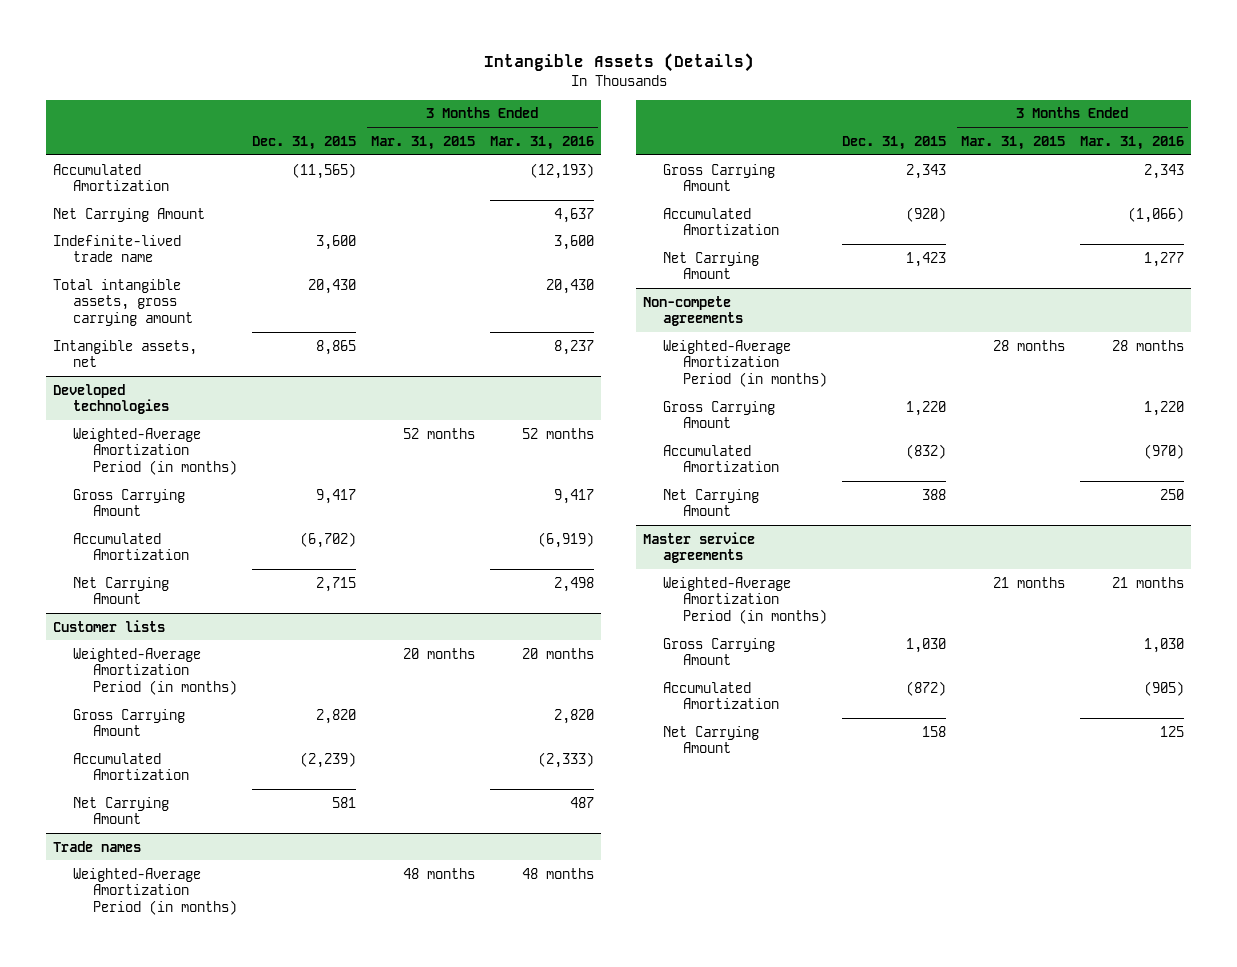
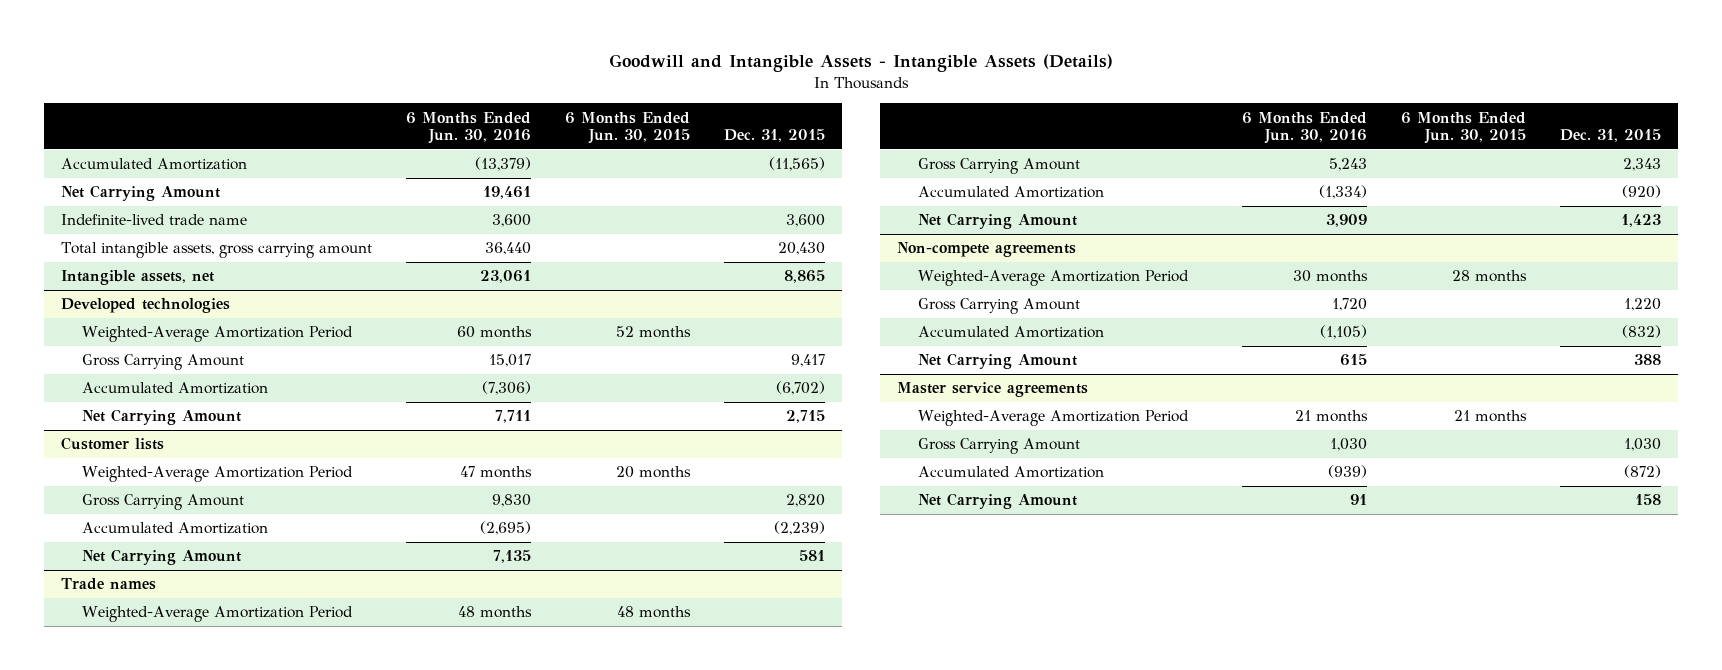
- Intangible Assets (Details)
+ Goodwill and Intangible Assets - Intangible Assets (Details)
- | Dec. 31, 2015 | 3 Months Ended Mar. 31, 2015 | 3 Months Ended Mar. 31, 2016
+ | 6 Months Ended Jun. 30, 2016 | 6 Months Ended Jun. 30, 2015 | Dec. 31, 2015
@ Developed technologies
- Weighted-Average Amortization Period (in months) | | 52 months | 52 months
+ Weighted-Average Amortization Period | 60 months | 52 months |
@ Customer lists
- Weighted-Average Amortization Period (in months) | | 20 months | 20 months
+ Weighted-Average Amortization Period | 47 months | 20 months |
@ Trade names
- Weighted-Average Amortization Period (in months) | | 48 months | 48 months
+ Weighted-Average Amortization Period | 48 months | 48 months |
@ Non-compete agreements
- Weighted-Average Amortization Period (in months) | | 28 months | 28 months
+ Weighted-Average Amortization Period | 30 months | 28 months |
@ Master service agreements
- Weighted-Average Amortization Period (in months) | | 21 months | 21 months
+ Weighted-Average Amortization Period | 21 months | 21 months |

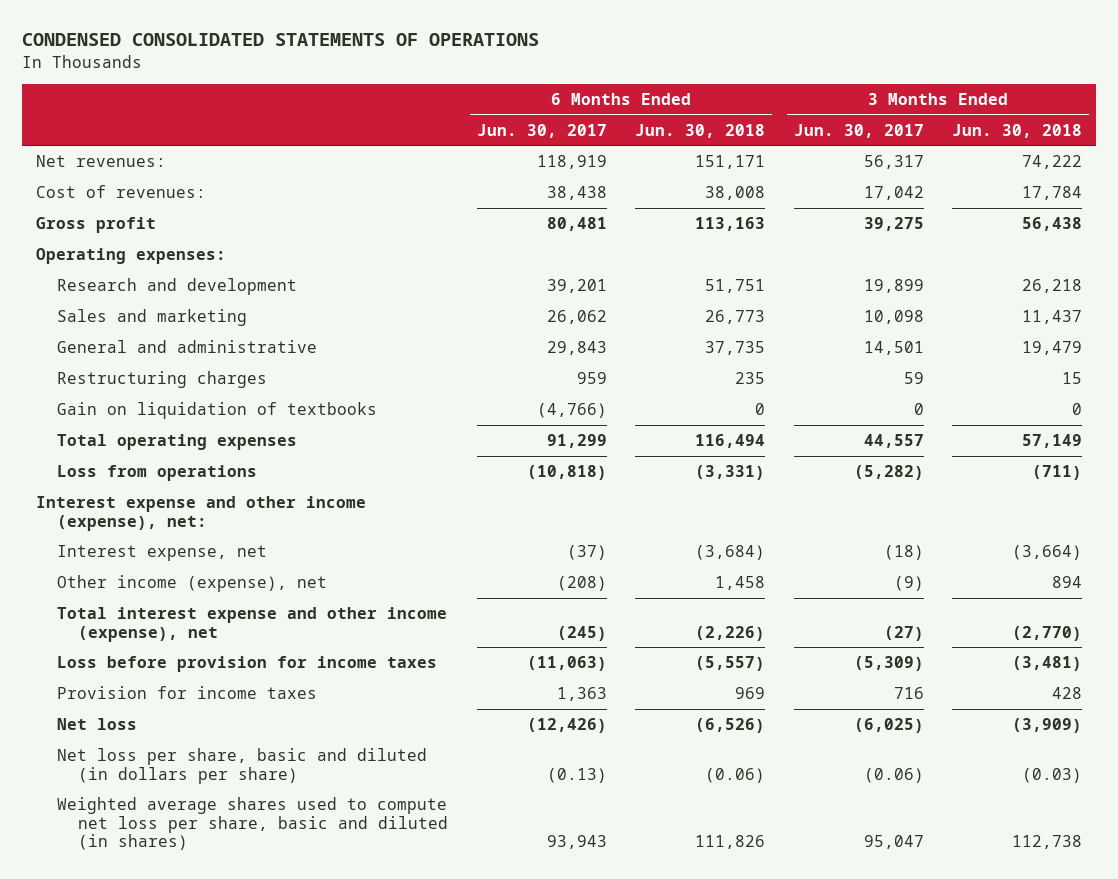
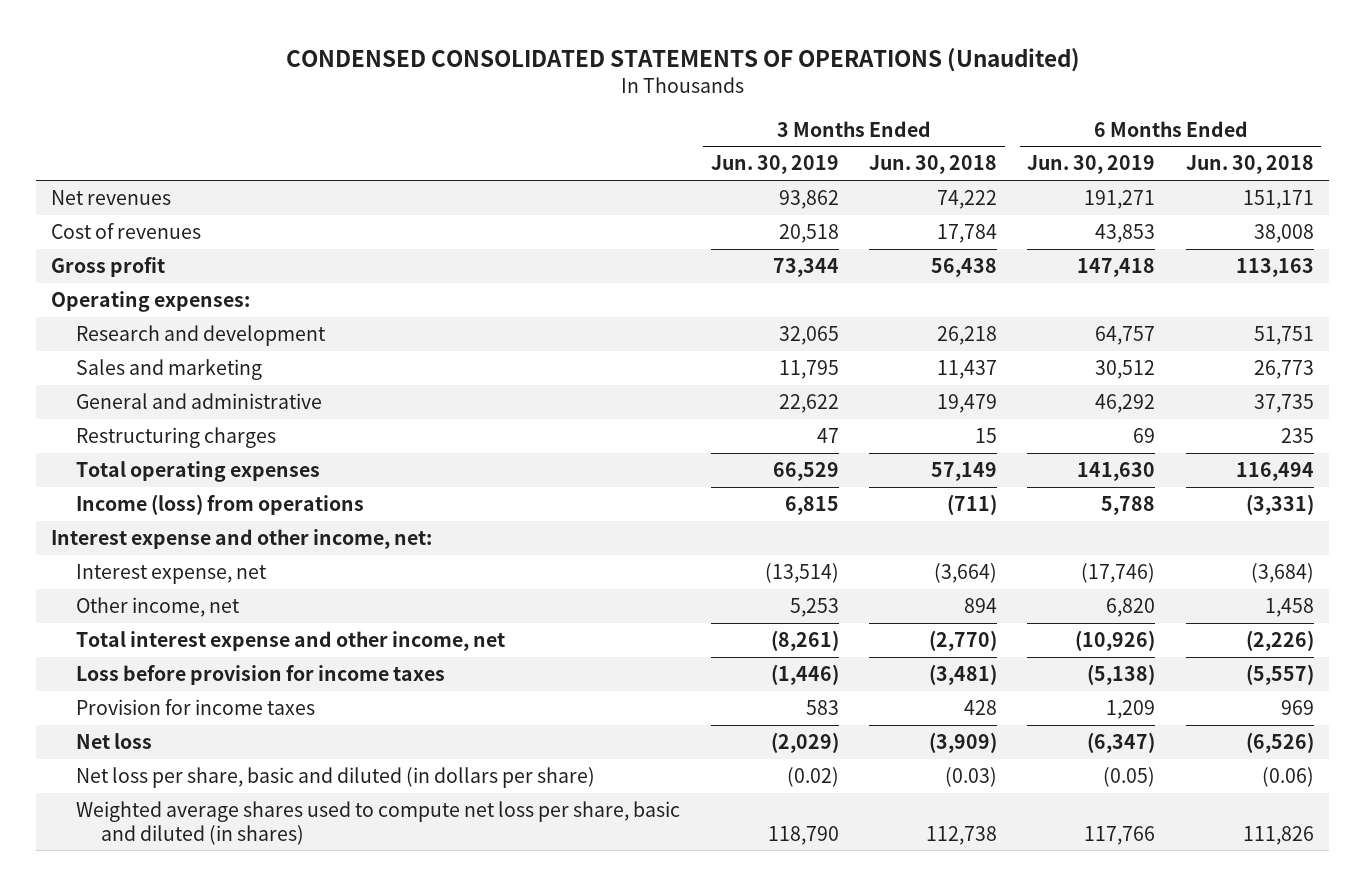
- CONDENSED CONSOLIDATED STATEMENTS OF OPERATIONS
+ CONDENSED CONSOLIDATED STATEMENTS OF OPERATIONS (Unaudited)
- | 6 Months Ended Jun. 30, 2017 | 6 Months Ended Jun. 30, 2018 | 3 Months Ended Jun. 30, 2017 | 3 Months Ended Jun. 30, 2018
+ | 3 Months Ended Jun. 30, 2019 | 3 Months Ended Jun. 30, 2018 | 6 Months Ended Jun. 30, 2019 | 6 Months Ended Jun. 30, 2018
- Net revenues: | 118,919 | 151,171 | 56,317 | 74,222
- Cost of revenues: | 38,438 | 38,008 | 17,042 | 17,784
+ Net revenues | 93,862 | 74,222 | 191,271 | 151,171
+ Cost of revenues | 20,518 | 17,784 | 43,853 | 38,008
- Gain on liquidation of textbooks | (4,766) | 0 | 0 | 0
- Loss from operations | (10,818) | (3,331) | (5,282) | (711)
- Interest expense and other income (expense), net:
+ Income (loss) from operations | 6,815 | (711) | 5,788 | (3,331)
+ Interest expense and other income, net:
- Other income (expense), net | (208) | 1,458 | (9) | 894
- Total interest expense and other income (expense), net | (245) | (2,226) | (27) | (2,770)
+ Other income, net | 5,253 | 894 | 6,820 | 1,458
+ Total interest expense and other income, net | (8,261) | (2,770) | (10,926) | (2,226)

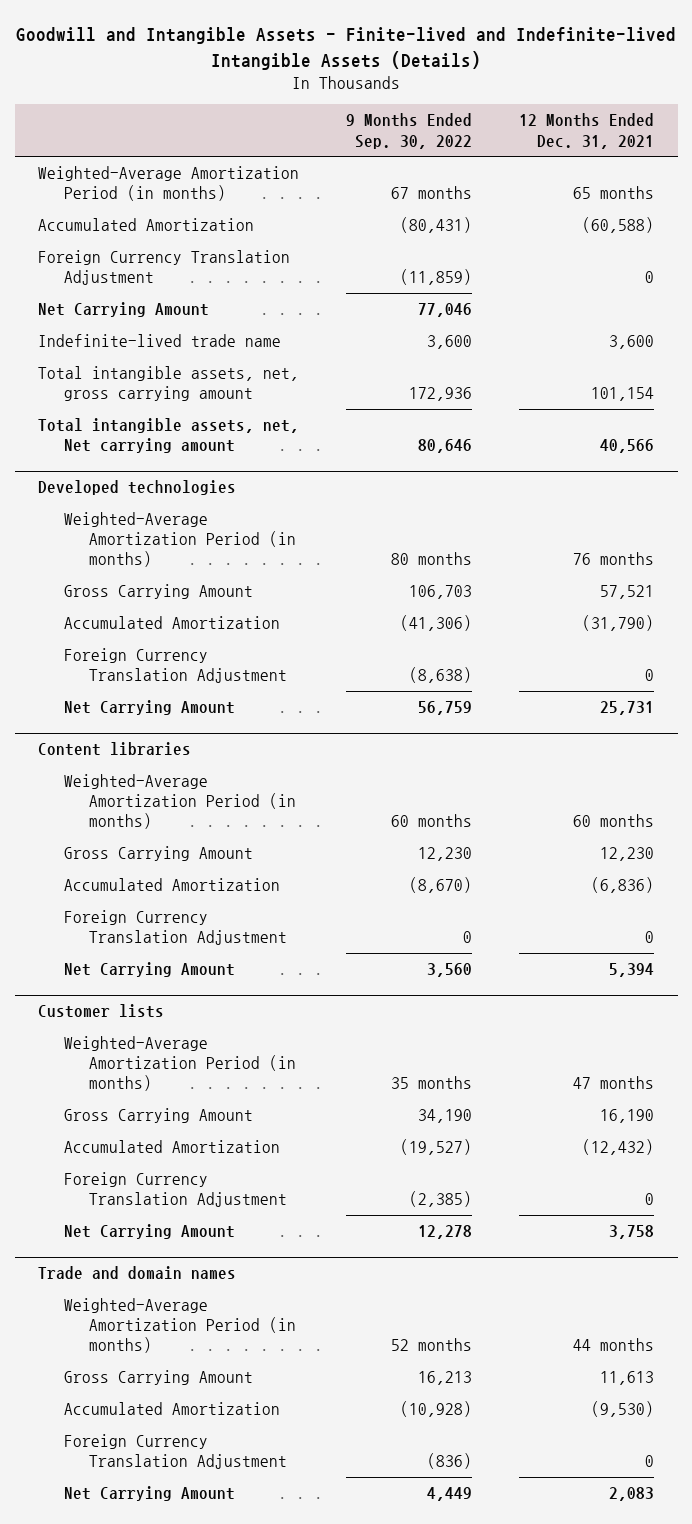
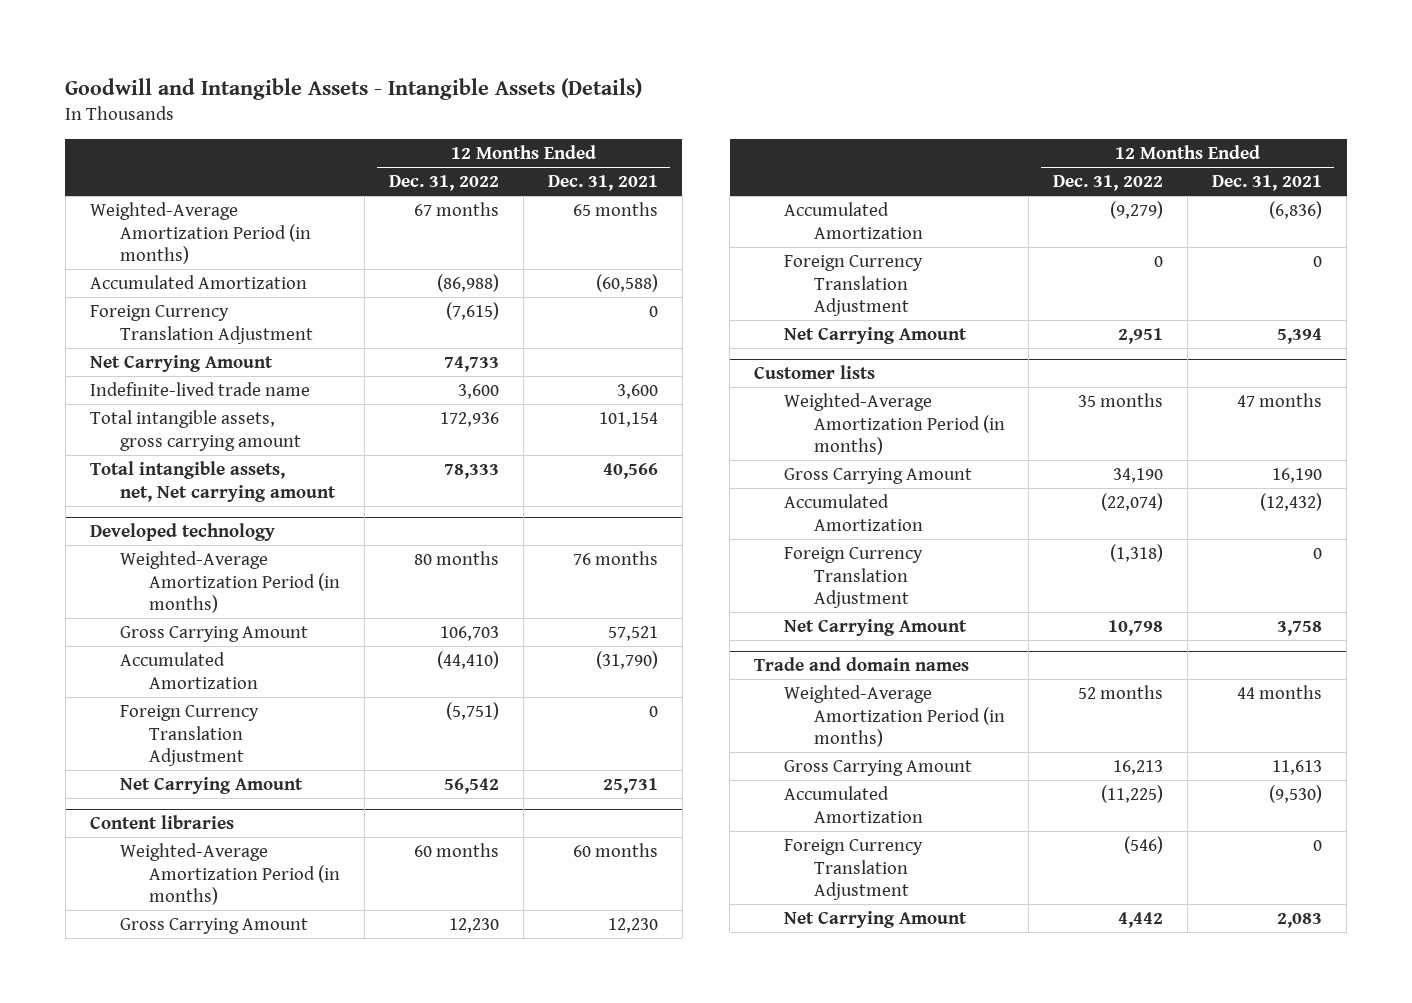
- Goodwill and Intangible Assets - Finite-lived and Indefinite-lived Intangible Assets (Details)
+ Goodwill and Intangible Assets - Intangible Assets (Details)
- | 9 Months Ended Sep. 30, 2022 | 12 Months Ended Dec. 31, 2021
+ | 12 Months Ended Dec. 31, 2022 | 12 Months Ended Dec. 31, 2021
- Total intangible assets, net, gross carrying amount | 172,936 | 101,154
+ Total intangible assets, gross carrying amount | 172,936 | 101,154
- Developed technologies
+ Developed technology

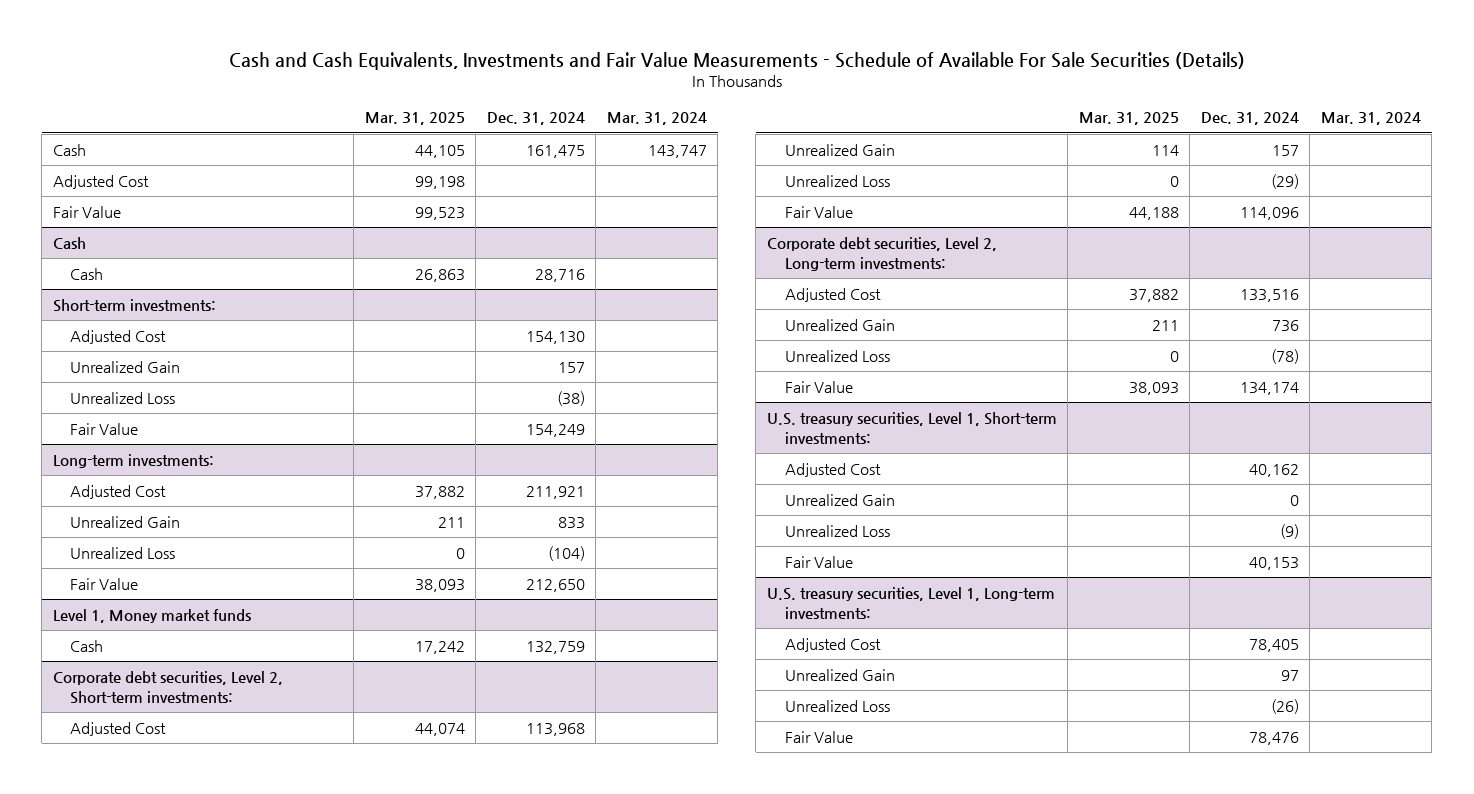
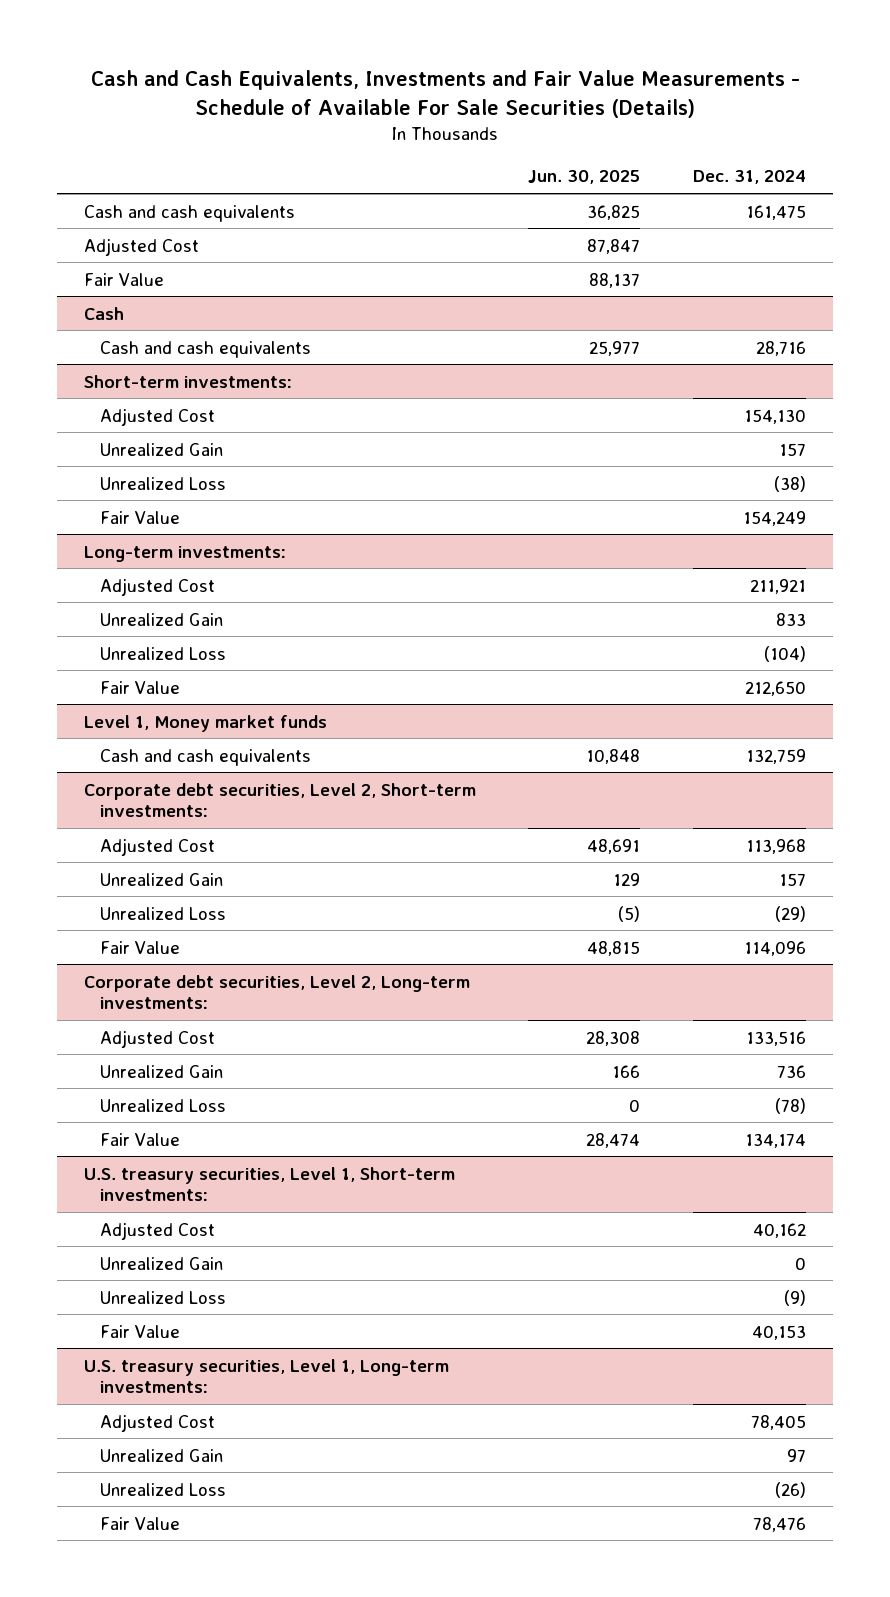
- | Mar. 31, 2025 | Dec. 31, 2024 | Mar. 31, 2024
+ | Jun. 30, 2025 | Dec. 31, 2024
- Cash | 44,105 | 161,475 | 143,747
+ Cash and cash equivalents | 36,825 | 161,475
@ Cash
- Cash | 26,863 | 28,716 |
+ Cash and cash equivalents | 25,977 | 28,716
@ Level 1, Money market funds
- Cash | 17,242 | 132,759 |
+ Cash and cash equivalents | 10,848 | 132,759

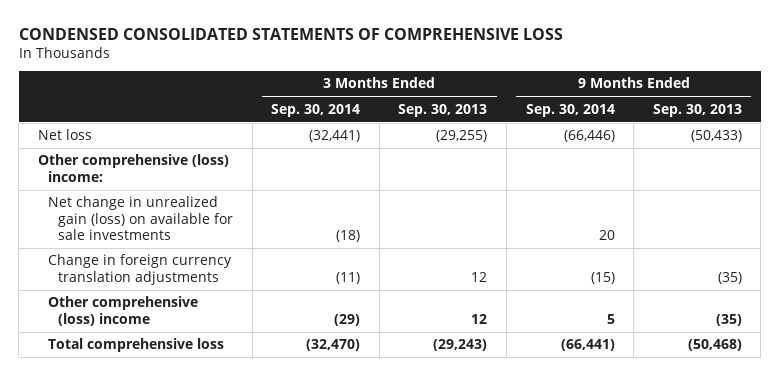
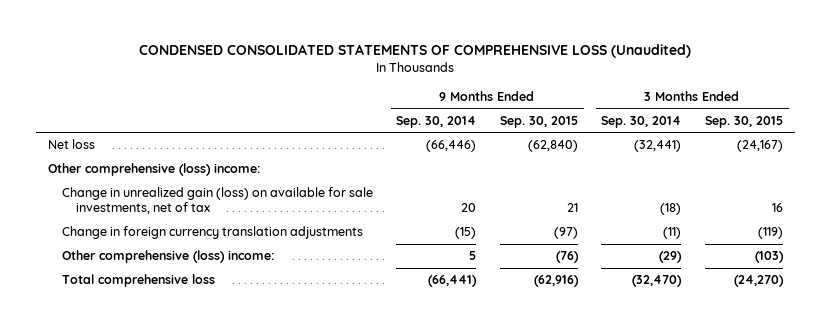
- CONDENSED CONSOLIDATED STATEMENTS OF COMPREHENSIVE LOSS
+ CONDENSED CONSOLIDATED STATEMENTS OF COMPREHENSIVE LOSS (Unaudited)
- | 3 Months Ended Sep. 30, 2014 | 3 Months Ended Sep. 30, 2013 | 9 Months Ended Sep. 30, 2014 | 9 Months Ended Sep. 30, 2013
+ | 9 Months Ended Sep. 30, 2014 | 9 Months Ended Sep. 30, 2015 | 3 Months Ended Sep. 30, 2014 | 3 Months Ended Sep. 30, 2015
- Net change in unrealized gain (loss) on available for sale investments | (18) | | 20 |
+ Change in unrealized gain (loss) on available for sale investments, net of tax | 20 | 21 | (18) | 16
- Other comprehensive (loss) income | (29) | 12 | 5 | (35)
+ Other comprehensive (loss) income: | 5 | (76) | (29) | (103)

